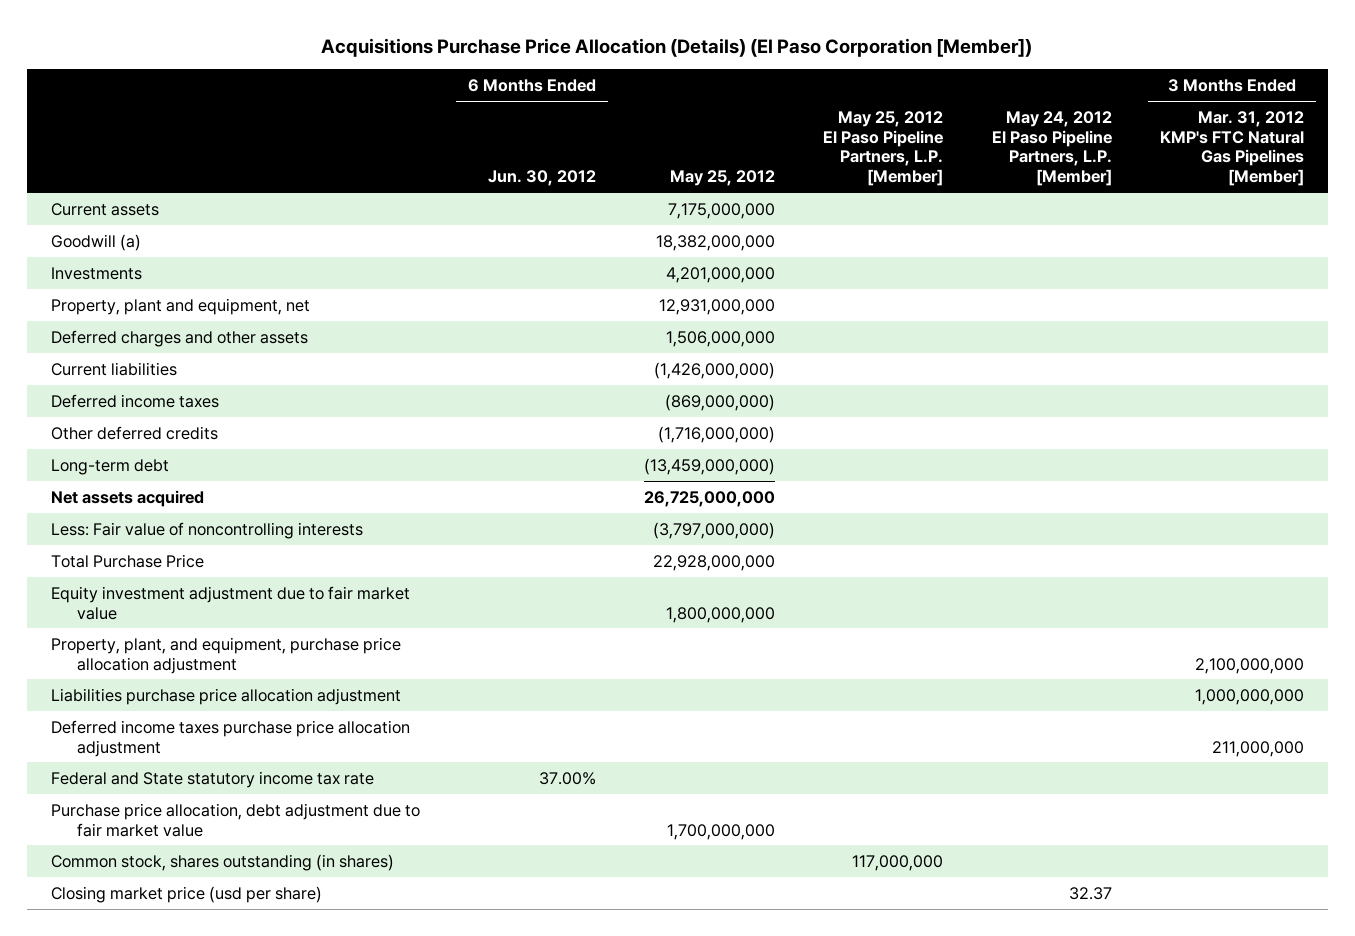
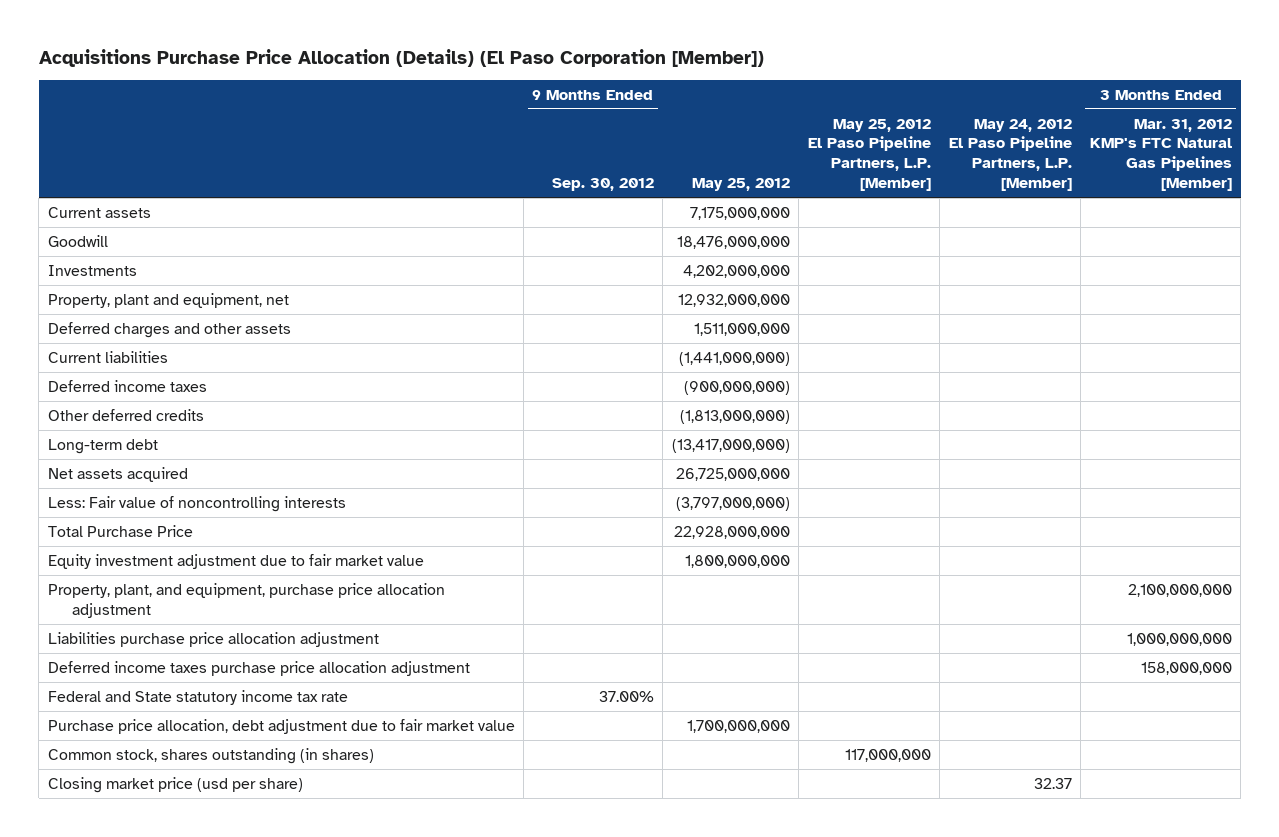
- | 6 Months Ended Jun. 30, 2012 | May 25, 2012 | May 25, 2012 El Paso Pipeline Partners, L.P. [Member] | May 24, 2012 El Paso Pipeline Partners, L.P. [Member] | 3 Months Ended Mar. 31, 2012 KMP's FTC Natural Gas Pipelines [Member]
+ | 9 Months Ended Sep. 30, 2012 | May 25, 2012 | May 25, 2012 El Paso Pipeline Partners, L.P. [Member] | May 24, 2012 El Paso Pipeline Partners, L.P. [Member] | 3 Months Ended Mar. 31, 2012 KMP's FTC Natural Gas Pipelines [Member]
- Goodwill (a) | | 18,382,000,000 | | |
- Investments | | 4,201,000,000 | | |
- Property, plant and equipment, net | | 12,931,000,000 | | |
- Deferred charges and other assets | | 1,506,000,000 | | |
- Current liabilities | | (1,426,000,000) | | |
- Deferred income taxes | | (869,000,000) | | |
- Other deferred credits | | (1,716,000,000) | | |
- Long-term debt | | (13,459,000,000) | | |
+ Goodwill | | 18,476,000,000 | | |
+ Investments | | 4,202,000,000 | | |
+ Property, plant and equipment, net | | 12,932,000,000 | | |
+ Deferred charges and other assets | | 1,511,000,000 | | |
+ Current liabilities | | (1,441,000,000) | | |
+ Deferred income taxes | | (900,000,000) | | |
+ Other deferred credits | | (1,813,000,000) | | |
+ Long-term debt | | (13,417,000,000) | | |
- Deferred income taxes purchase price allocation adjustment | | | | | 211,000,000
+ Deferred income taxes purchase price allocation adjustment | | | | | 158,000,000

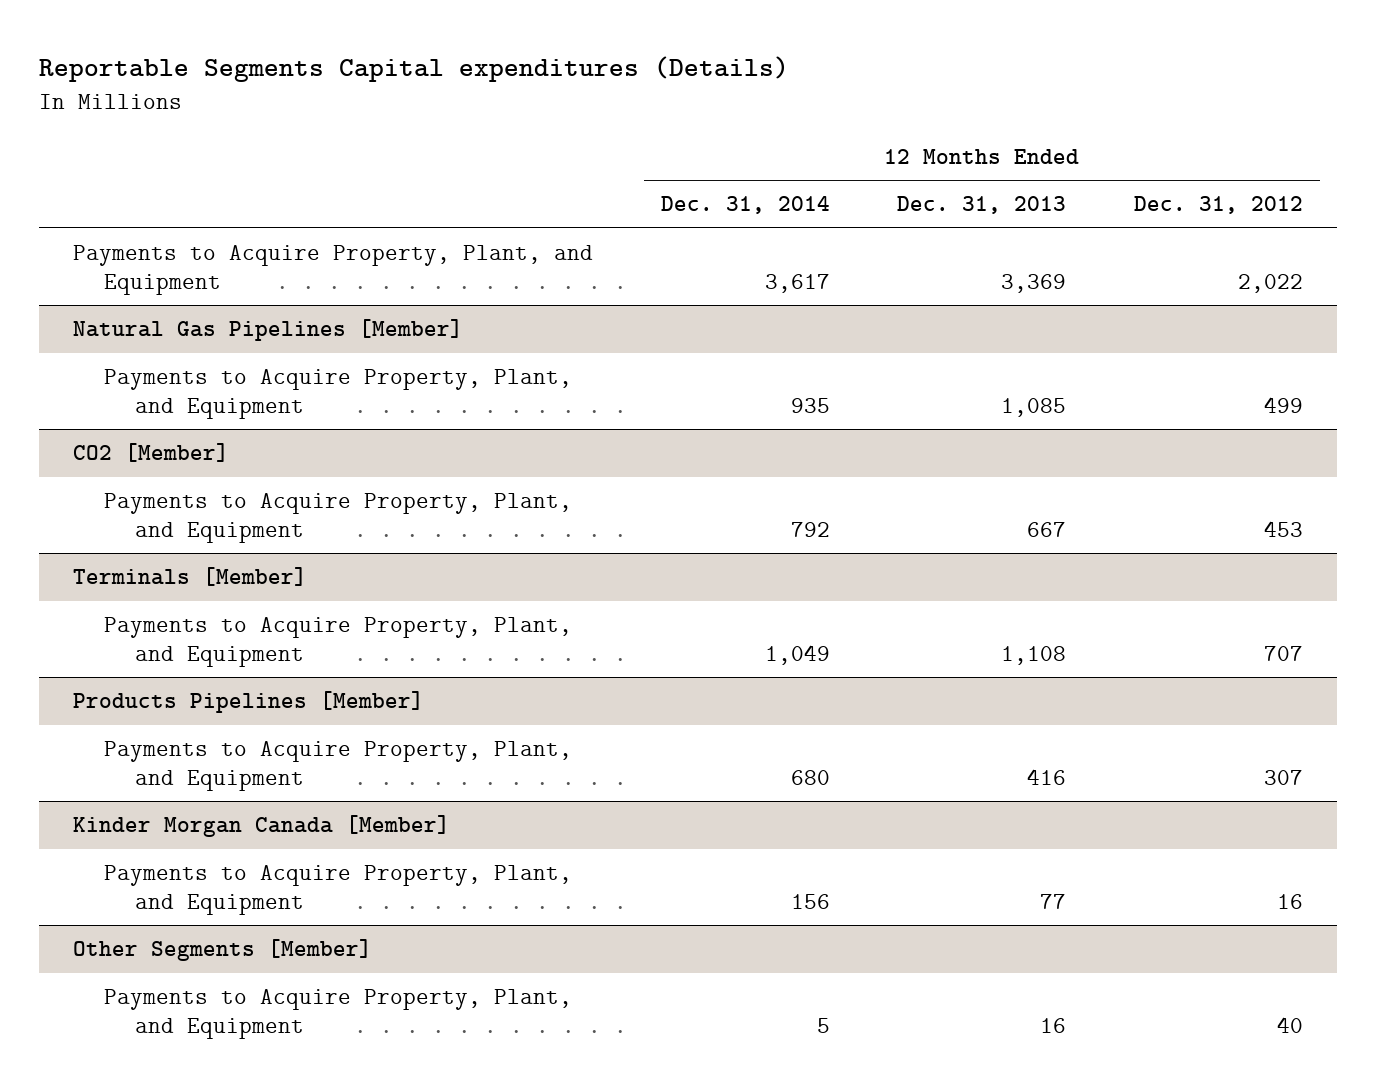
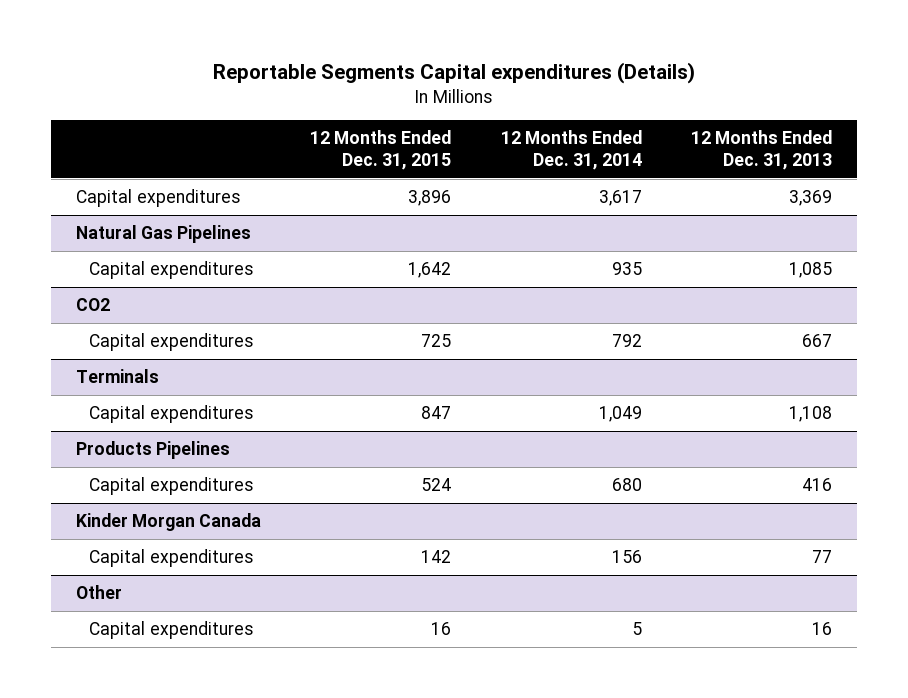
- | 12 Months Ended Dec. 31, 2014 | 12 Months Ended Dec. 31, 2013 | 12 Months Ended Dec. 31, 2012
+ | 12 Months Ended Dec. 31, 2015 | 12 Months Ended Dec. 31, 2014 | 12 Months Ended Dec. 31, 2013
- Payments to Acquire Property, Plant, and Equipment | 3,617 | 3,369 | 2,022
- Natural Gas Pipelines [Member]
- Payments to Acquire Property, Plant, and Equipment | 935 | 1,085 | 499
- CO2 [Member]
- Payments to Acquire Property, Plant, and Equipment | 792 | 667 | 453
- Terminals [Member]
- Payments to Acquire Property, Plant, and Equipment | 1,049 | 1,108 | 707
- Products Pipelines [Member]
- Payments to Acquire Property, Plant, and Equipment | 680 | 416 | 307
- Kinder Morgan Canada [Member]
- Payments to Acquire Property, Plant, and Equipment | 156 | 77 | 16
- Other Segments [Member]
- Payments to Acquire Property, Plant, and Equipment | 5 | 16 | 40
+ Capital expenditures | 3,896 | 3,617 | 3,369
+ Natural Gas Pipelines
+ Capital expenditures | 1,642 | 935 | 1,085
+ CO2
+ Capital expenditures | 725 | 792 | 667
+ Terminals
+ Capital expenditures | 847 | 1,049 | 1,108
+ Products Pipelines
+ Capital expenditures | 524 | 680 | 416
+ Kinder Morgan Canada
+ Capital expenditures | 142 | 156 | 77
+ Other
+ Capital expenditures | 16 | 5 | 16

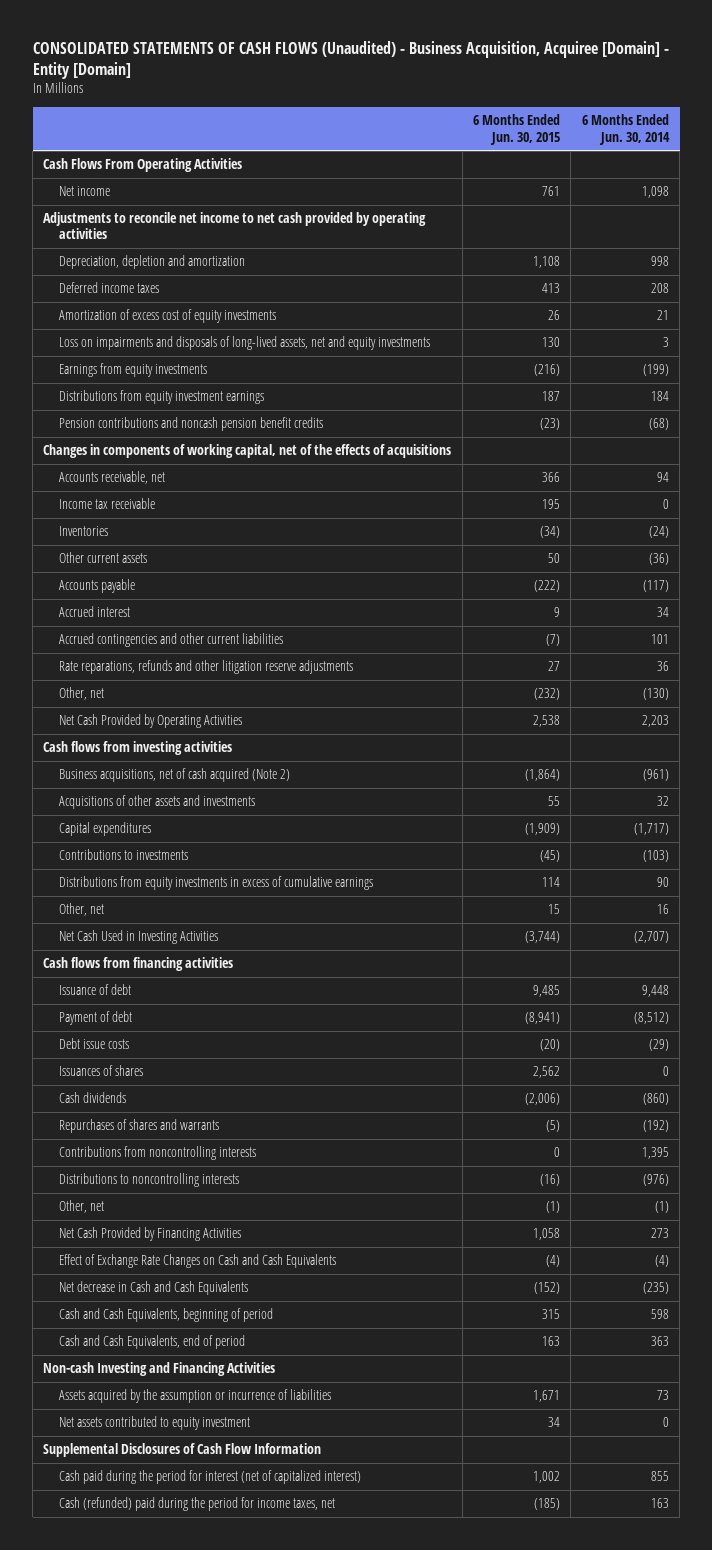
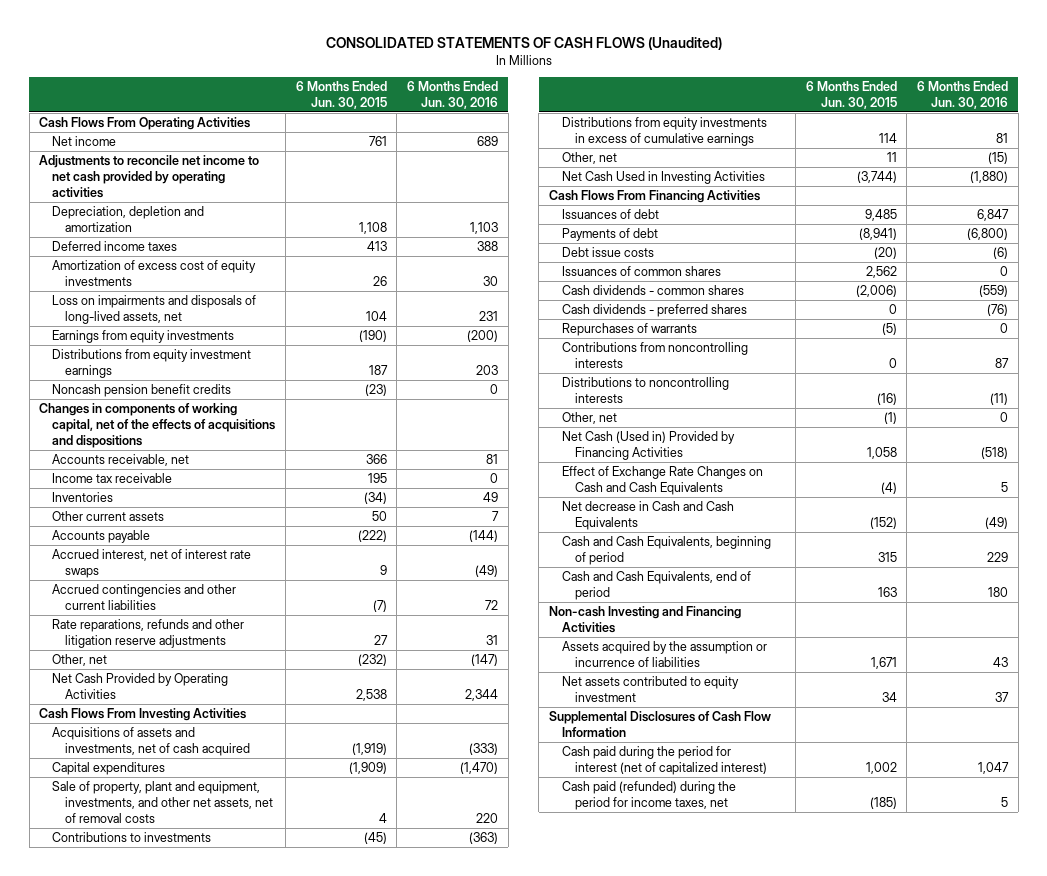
- CONSOLIDATED STATEMENTS OF CASH FLOWS (Unaudited) - Business Acquisition, Acquiree [Domain] - Entity [Domain]
+ CONSOLIDATED STATEMENTS OF CASH FLOWS (Unaudited)
- | 6 Months Ended Jun. 30, 2015 | 6 Months Ended Jun. 30, 2014
+ | 6 Months Ended Jun. 30, 2015 | 6 Months Ended Jun. 30, 2016
- Loss on impairments and disposals of long-lived assets, net and equity investments | 130 | 3
- Earnings from equity investments | (216) | (199)
+ Loss on impairments and disposals of long-lived assets, net | 104 | 231
+ Earnings from equity investments | (190) | (200)
- Pension contributions and noncash pension benefit credits | (23) | (68)
- Changes in components of working capital, net of the effects of acquisitions
+ Noncash pension benefit credits | (23) | 0
+ Changes in components of working capital, net of the effects of acquisitions and dispositions
- Accrued interest | 9 | 34
+ Accrued interest, net of interest rate swaps | 9 | (49)
- Cash flows from investing activities
- Business acquisitions, net of cash acquired (Note 2) | (1,864) | (961)
- Acquisitions of other assets and investments | 55 | 32
+ Cash Flows From Investing Activities
+ Acquisitions of assets and investments, net of cash acquired | (1,919) | (333)
+ Sale of property, plant and equipment, investments, and other net assets, net of removal costs | 4 | 220
- Other, net | 15 | 16
+ Other, net | 11 | (15)
- Cash flows from financing activities
- Issuance of debt | 9,485 | 9,448
- Payment of debt | (8,941) | (8,512)
+ Cash Flows From Financing Activities
+ Issuances of debt | 9,485 | 6,847
+ Payments of debt | (8,941) | (6,800)
- Issuances of shares | 2,562 | 0
- Cash dividends | (2,006) | (860)
- Repurchases of shares and warrants | (5) | (192)
+ Issuances of common shares | 2,562 | 0
+ Cash dividends - common shares | (2,006) | (559)
+ Cash dividends - preferred shares | 0 | (76)
+ Repurchases of warrants | (5) | 0
- Net Cash Provided by Financing Activities | 1,058 | 273
+ Net Cash (Used in) Provided by Financing Activities | 1,058 | (518)
- Cash (refunded) paid during the period for income taxes, net | (185) | 163
+ Cash paid (refunded) during the period for income taxes, net | (185) | 5

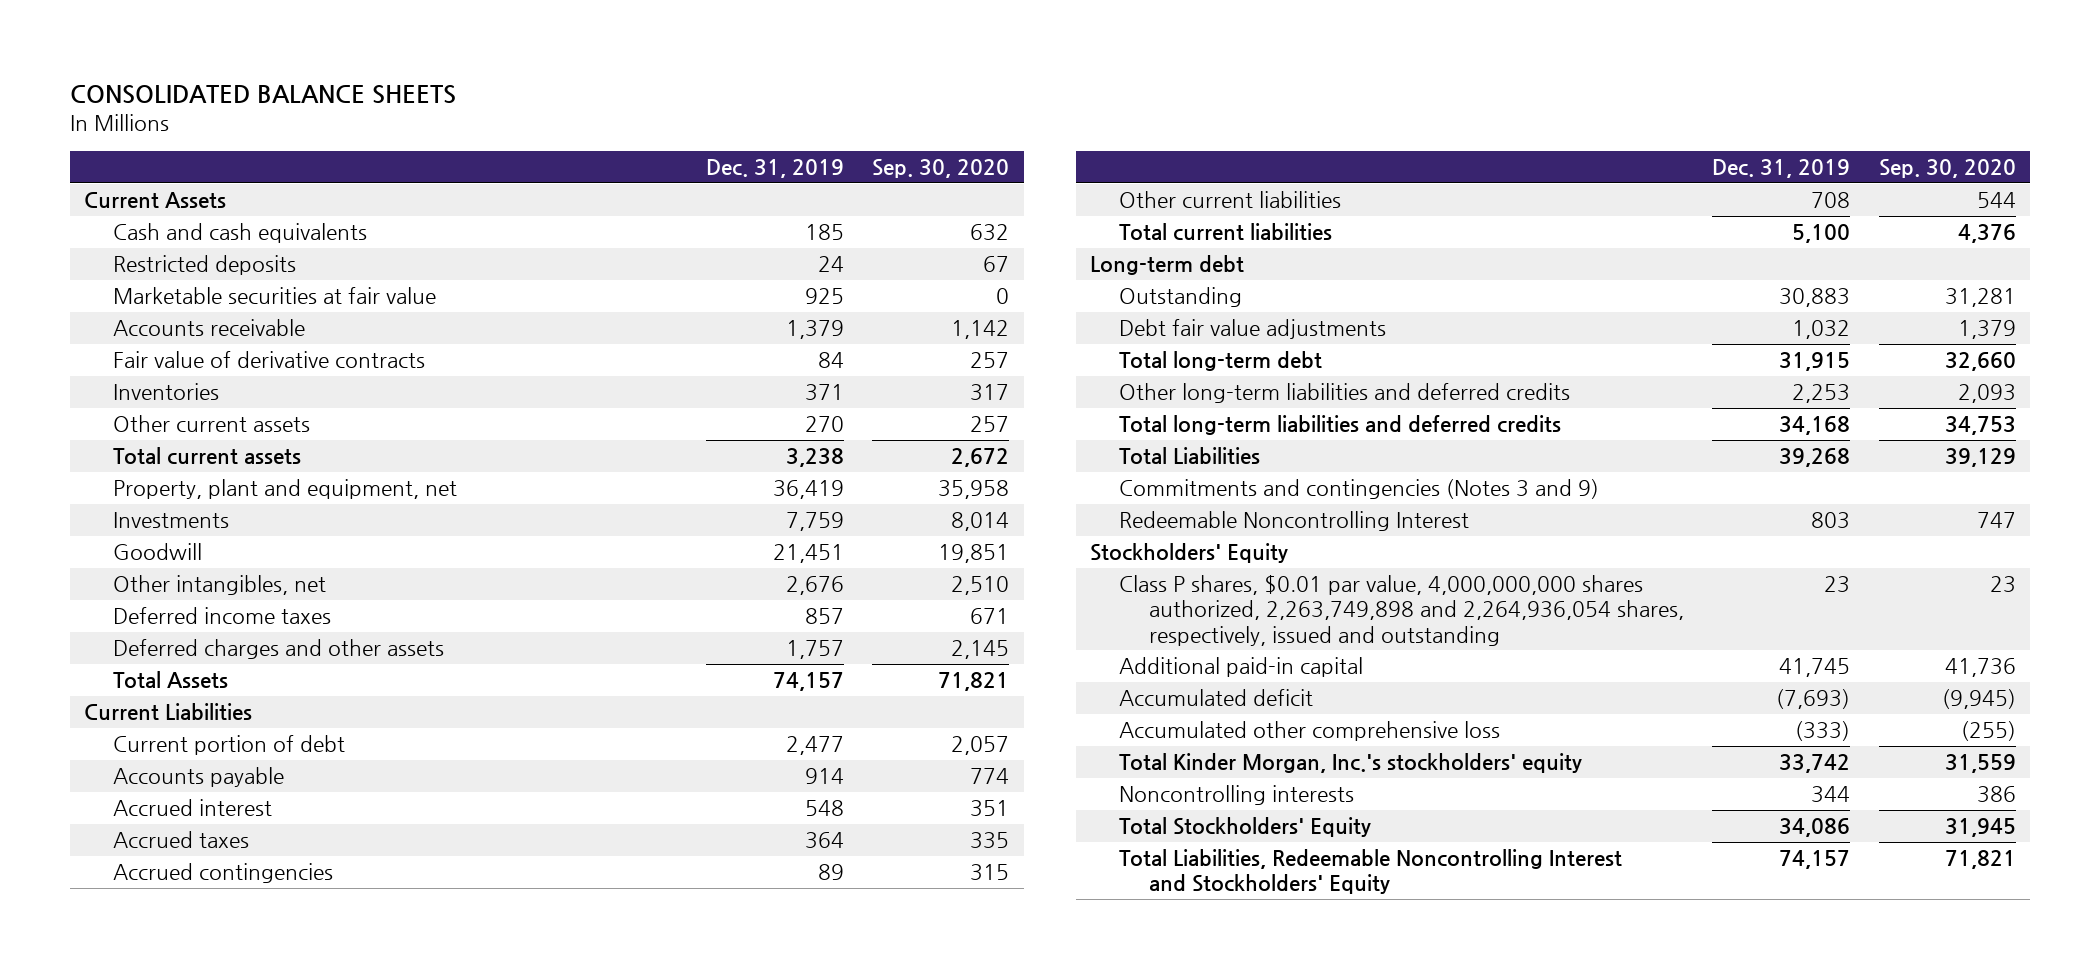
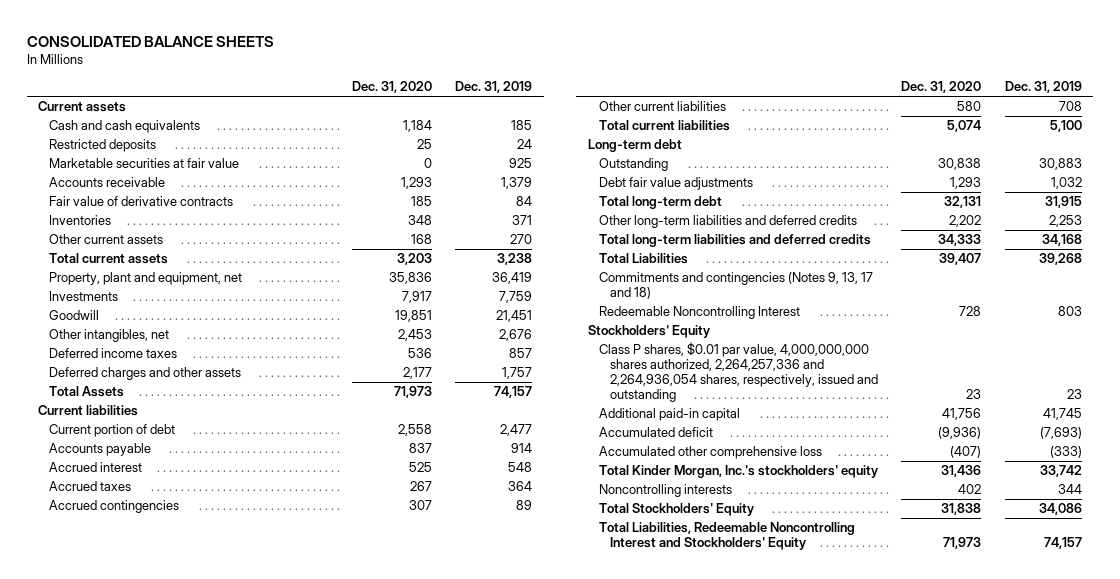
- | Dec. 31, 2019 | Sep. 30, 2020
+ | Dec. 31, 2020 | Dec. 31, 2019
- Current Assets
+ Current assets
- Current Liabilities
+ Current liabilities
- Commitments and contingencies (Notes 3 and 9)
+ Commitments and contingencies (Notes 9, 13, 17 and 18)
- Class P shares, $0.01 par value, 4,000,000,000 shares authorized, 2,263,749,898 and 2,264,936,054 shares, respectively, issued and outstanding | 23 | 23
+ Class P shares, $0.01 par value, 4,000,000,000 shares authorized, 2,264,257,336 and 2,264,936,054 shares, respectively, issued and outstanding | 23 | 23

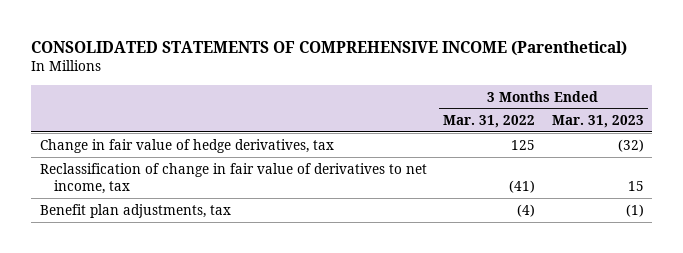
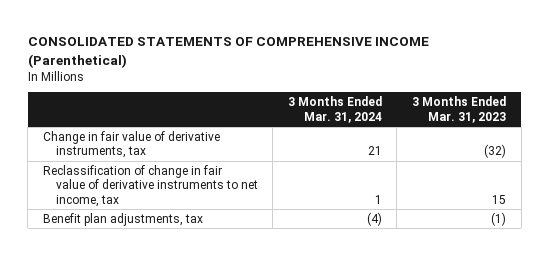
- | 3 Months Ended Mar. 31, 2022 | 3 Months Ended Mar. 31, 2023
+ | 3 Months Ended Mar. 31, 2024 | 3 Months Ended Mar. 31, 2023
- Change in fair value of hedge derivatives, tax | 125 | (32)
- Reclassification of change in fair value of derivatives to net income, tax | (41) | 15
+ Change in fair value of derivative instruments, tax | 21 | (32)
+ Reclassification of change in fair value of derivative instruments to net income, tax | 1 | 15

